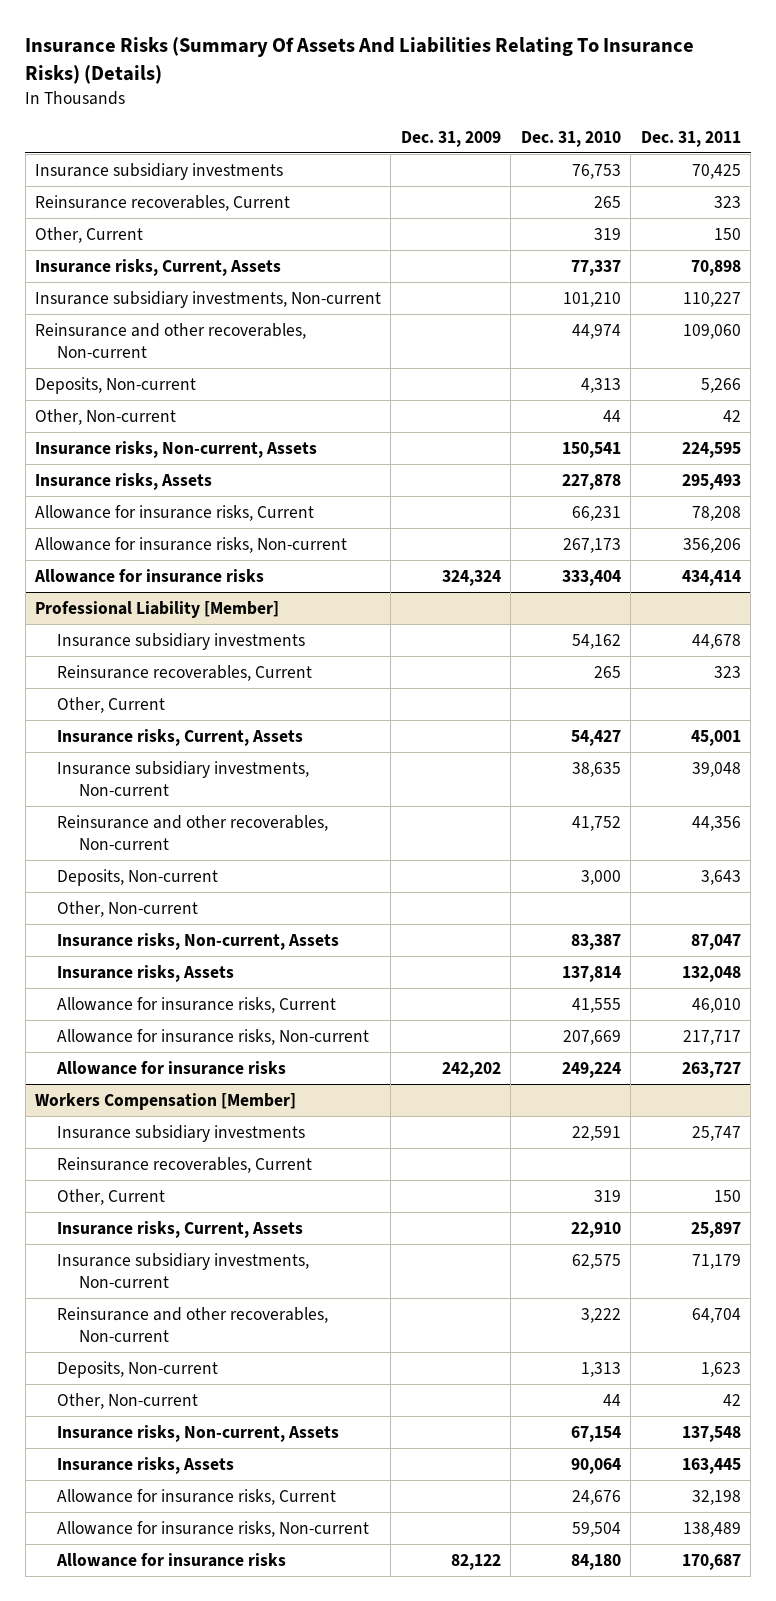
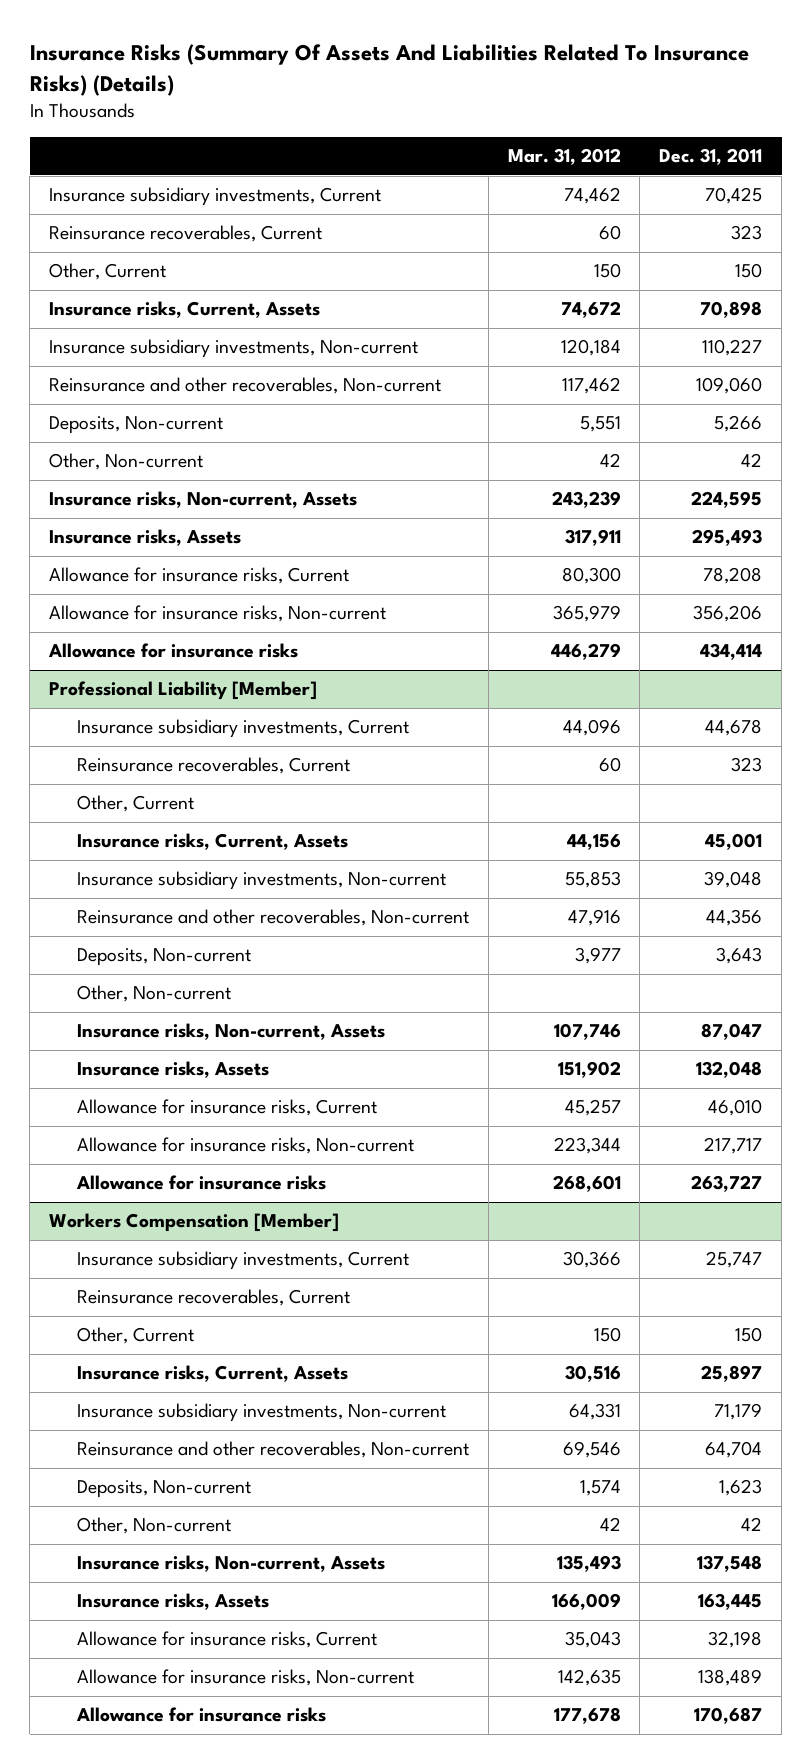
- Insurance Risks (Summary Of Assets And Liabilities Relating To Insurance Risks) (Details)
+ Insurance Risks (Summary Of Assets And Liabilities Related To Insurance Risks) (Details)
- | Dec. 31, 2009 | Dec. 31, 2010 | Dec. 31, 2011
+ | Mar. 31, 2012 | Dec. 31, 2011
- Insurance subsidiary investments | | 76,753 | 70,425
+ Insurance subsidiary investments, Current | 74,462 | 70,425
@ Professional Liability [Member]
- Insurance subsidiary investments | | 54,162 | 44,678
+ Insurance subsidiary investments, Current | 44,096 | 44,678
@ Workers Compensation [Member]
- Insurance subsidiary investments | | 22,591 | 25,747
+ Insurance subsidiary investments, Current | 30,366 | 25,747

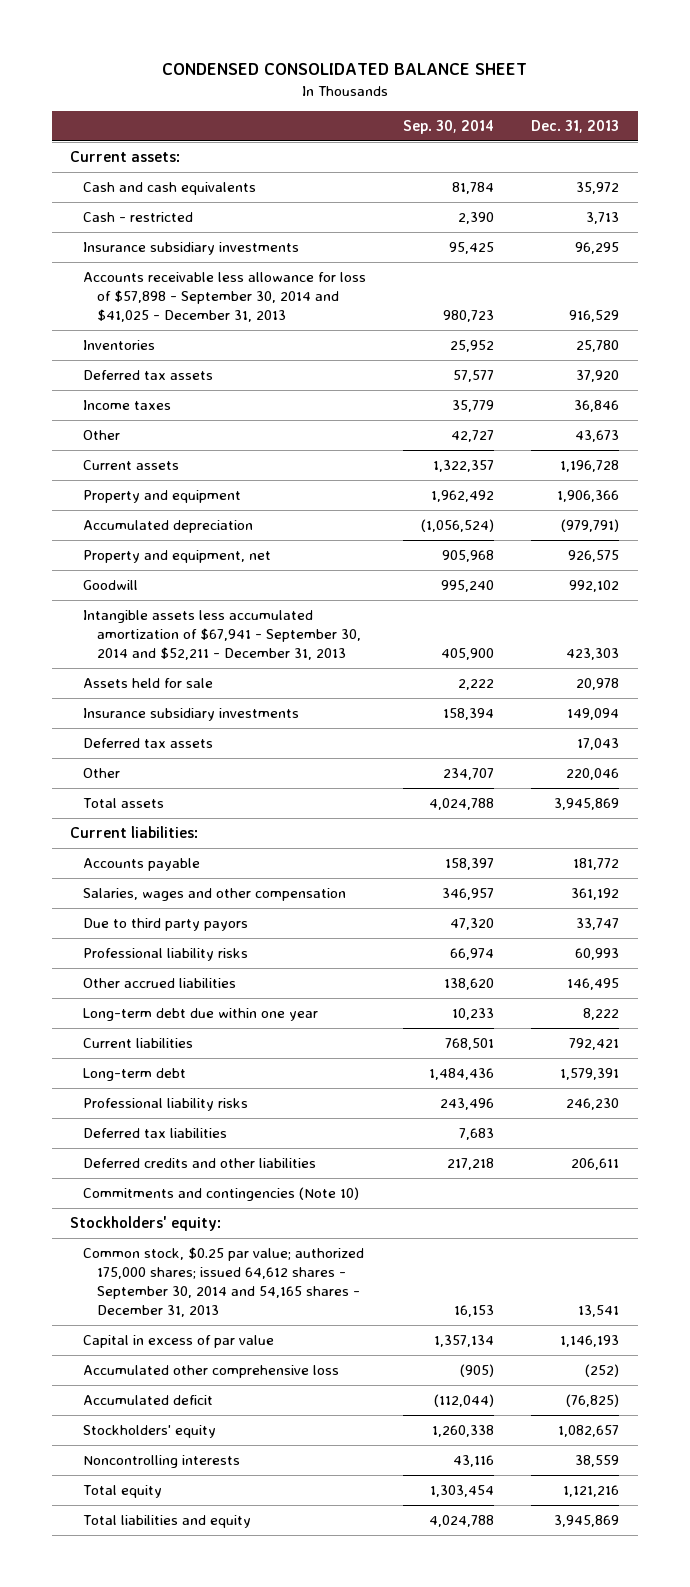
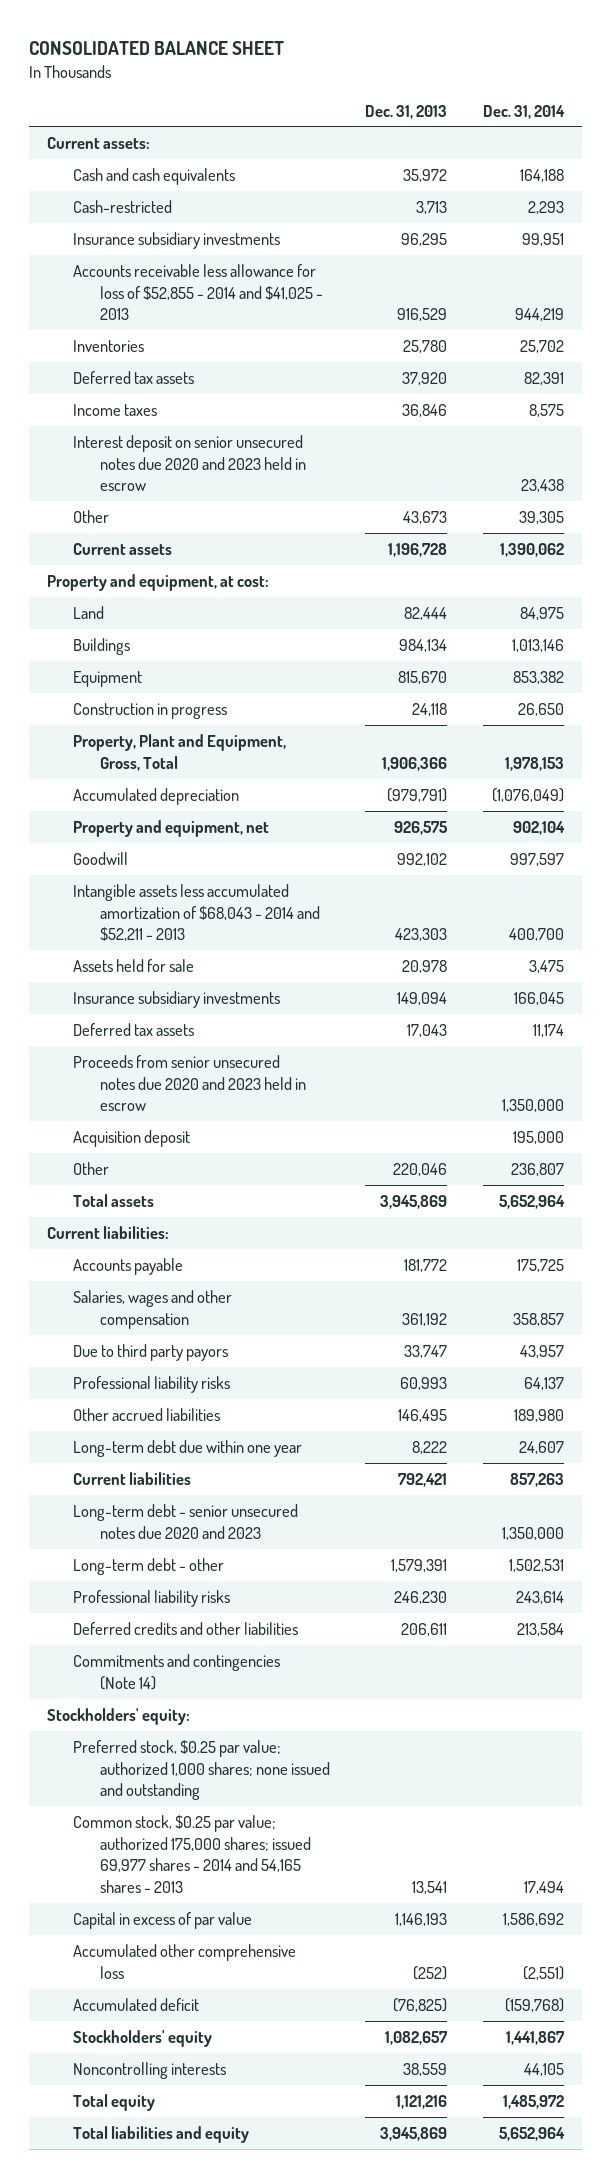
- CONDENSED CONSOLIDATED BALANCE SHEET
+ CONSOLIDATED BALANCE SHEET
- | Sep. 30, 2014 | Dec. 31, 2013
+ | Dec. 31, 2013 | Dec. 31, 2014
- Cash - restricted | 2,390 | 3,713
+ Cash-restricted | 3,713 | 2,293
- Accounts receivable less allowance for loss of $57,898 - September 30, 2014 and $41,025 - December 31, 2013 | 980,723 | 916,529
+ Accounts receivable less allowance for loss of $52,855 - 2014 and $41,025 - 2013 | 916,529 | 944,219
+ Interest deposit on senior unsecured notes due 2020 and 2023 held in escrow | | 23,438
- Property and equipment | 1,962,492 | 1,906,366
+ Property and equipment, at cost:
+ Land | 82,444 | 84,975
+ Buildings | 984,134 | 1,013,146
+ Equipment | 815,670 | 853,382
+ Construction in progress | 24,118 | 26,650
+ Property, Plant and Equipment, Gross, Total | 1,906,366 | 1,978,153
- Intangible assets less accumulated amortization of $67,941 - September 30, 2014 and $52,211 - December 31, 2013 | 405,900 | 423,303
+ Intangible assets less accumulated amortization of $68,043 - 2014 and $52,211 - 2013 | 423,303 | 400,700
+ Proceeds from senior unsecured notes due 2020 and 2023 held in escrow | | 1,350,000
+ Acquisition deposit | | 195,000
- Long-term debt | 1,484,436 | 1,579,391
+ Long-term debt - senior unsecured notes due 2020 and 2023 | | 1,350,000
+ Long-term debt - other | 1,579,391 | 1,502,531
- Deferred tax liabilities | 7,683 |
- Commitments and contingencies (Note 10)
+ Commitments and contingencies (Note 14)
- Common stock, $0.25 par value; authorized 175,000 shares; issued 64,612 shares - September 30, 2014 and 54,165 shares - December 31, 2013 | 16,153 | 13,541
+ Preferred stock, $0.25 par value; authorized 1,000 shares; none issued and outstanding
+ Common stock, $0.25 par value; authorized 175,000 shares; issued 69,977 shares - 2014 and 54,165 shares - 2013 | 13,541 | 17,494

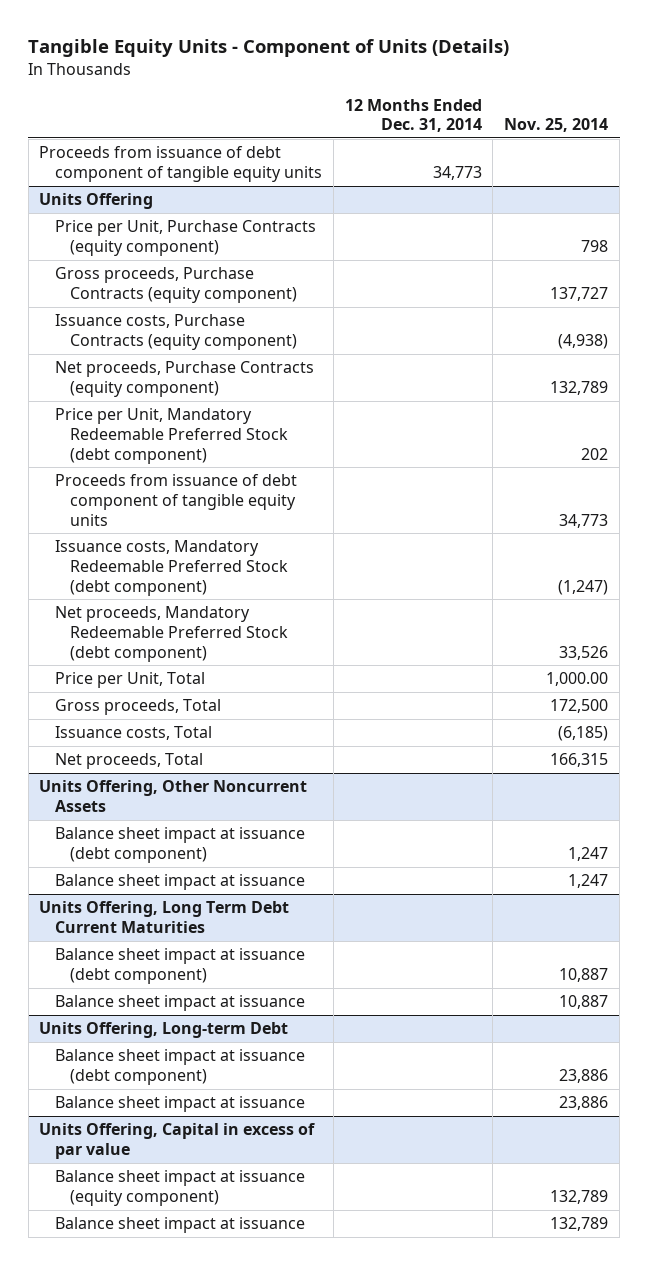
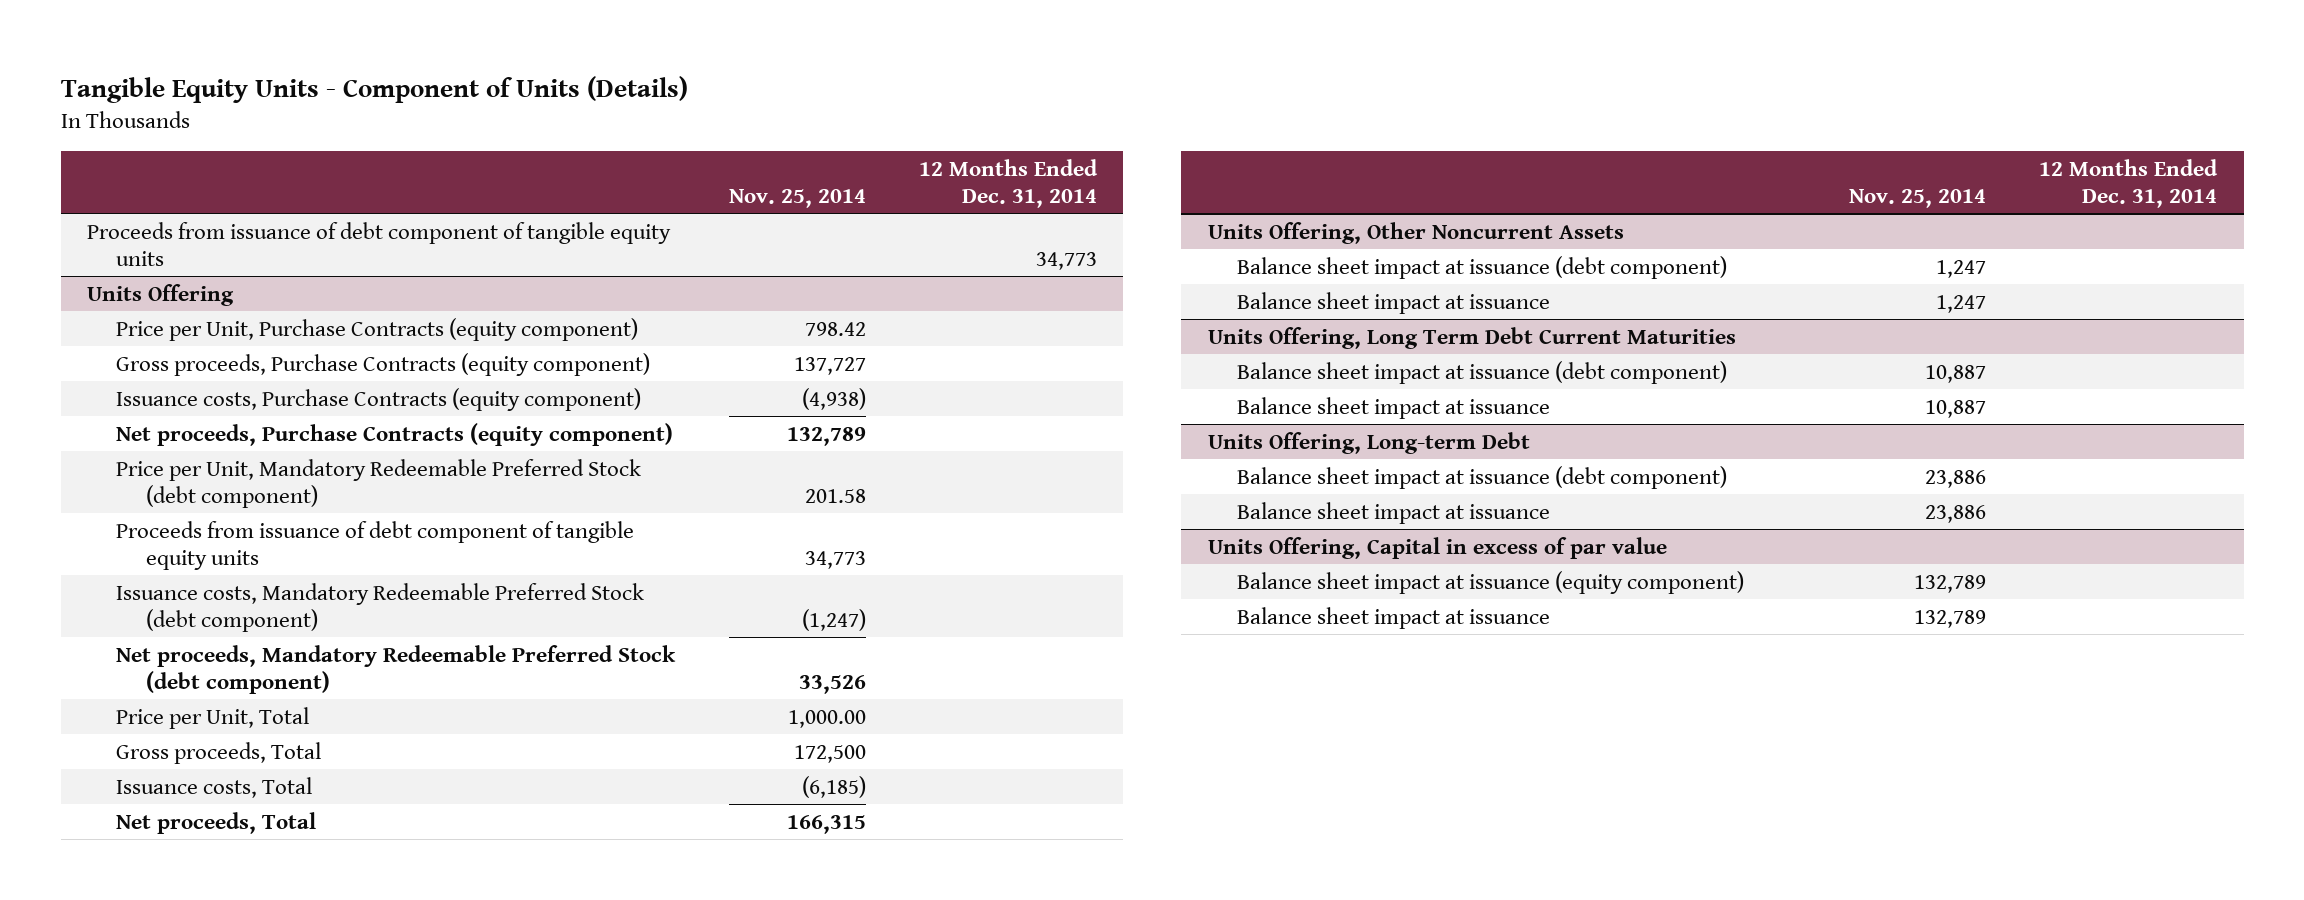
- | 12 Months Ended Dec. 31, 2014 | Nov. 25, 2014
+ | Nov. 25, 2014 | 12 Months Ended Dec. 31, 2014
@ Units Offering
- Price per Unit, Purchase Contracts (equity component) | | 798
+ Price per Unit, Purchase Contracts (equity component) | 798.42 |
- Price per Unit, Mandatory Redeemable Preferred Stock (debt component) | | 202
+ Price per Unit, Mandatory Redeemable Preferred Stock (debt component) | 201.58 |

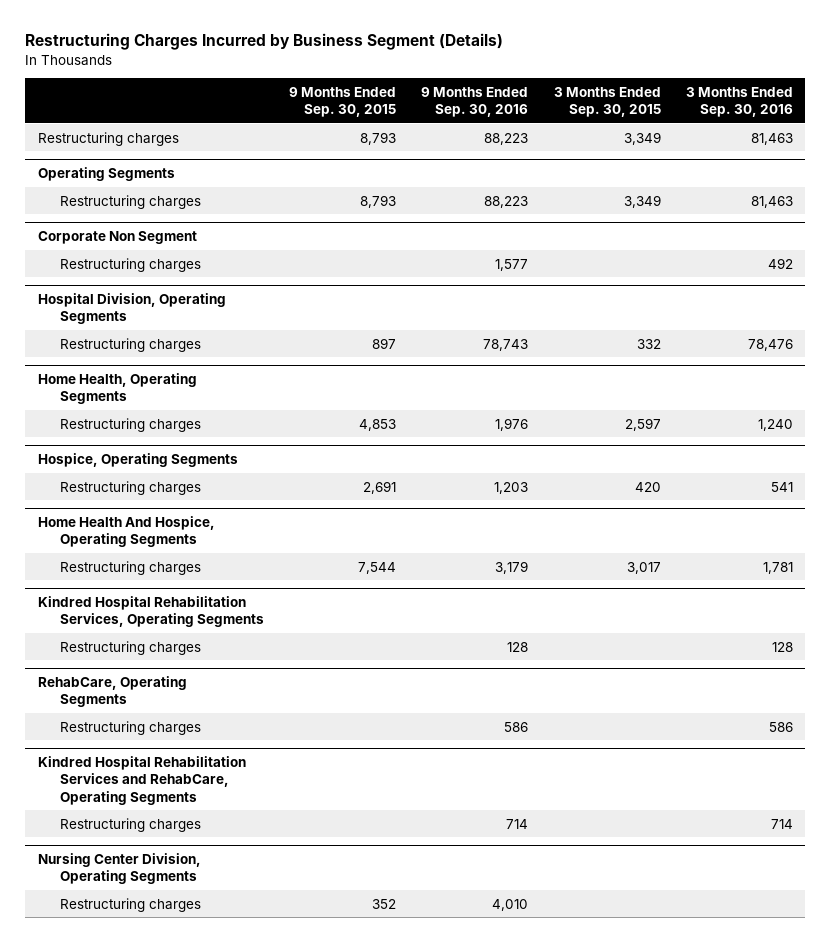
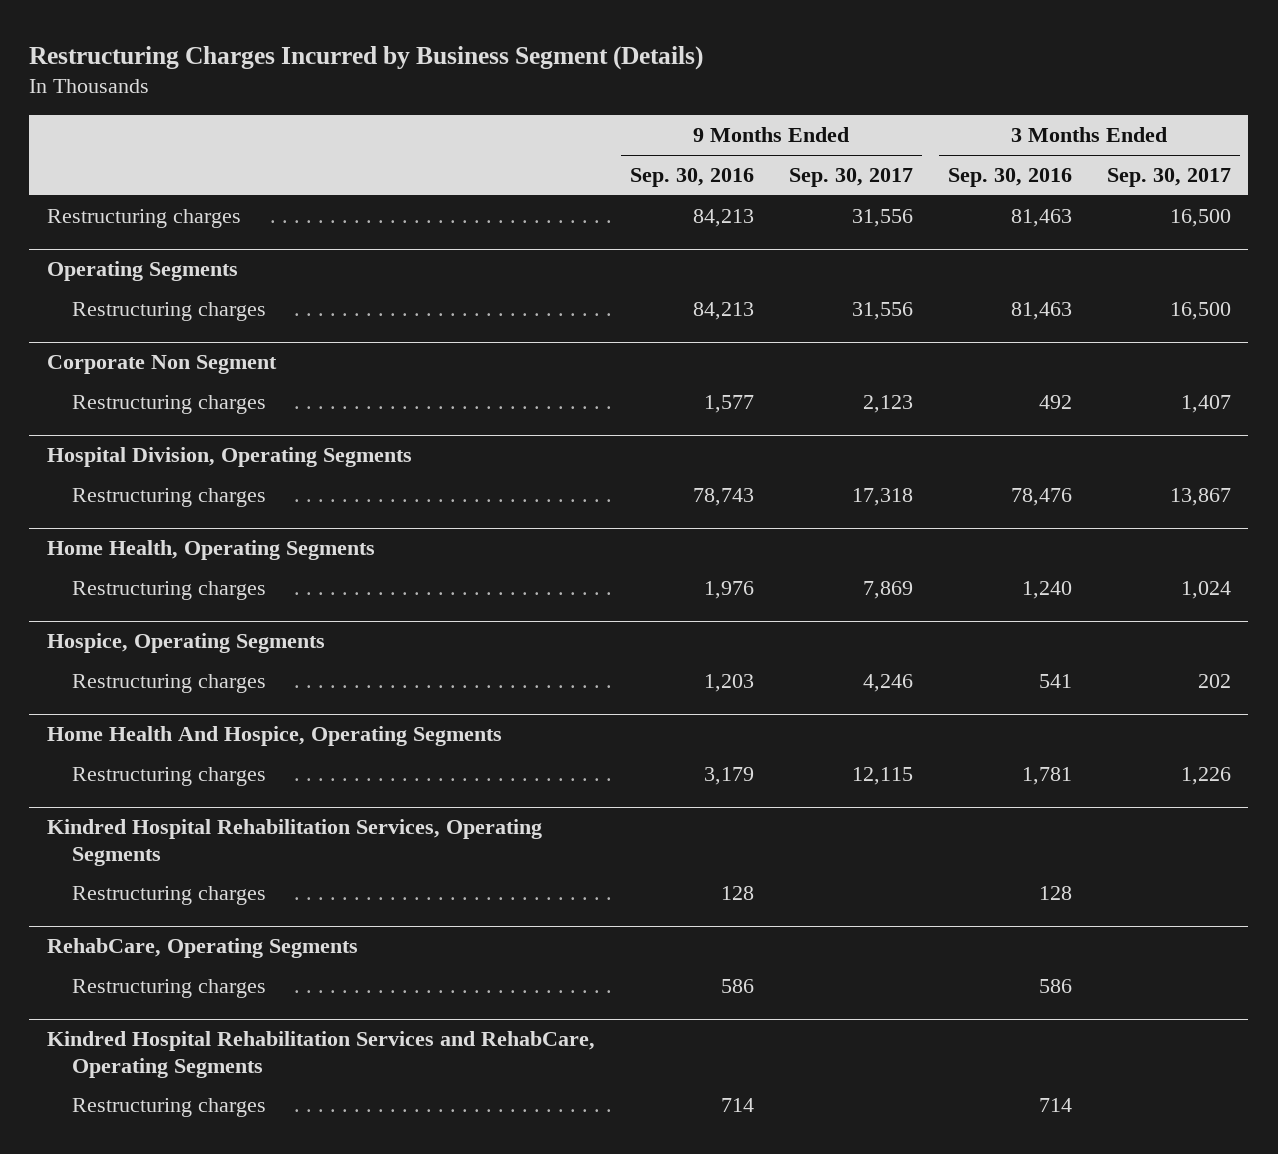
- | 9 Months Ended Sep. 30, 2015 | 9 Months Ended Sep. 30, 2016 | 3 Months Ended Sep. 30, 2015 | 3 Months Ended Sep. 30, 2016
+ | 9 Months Ended Sep. 30, 2016 | 9 Months Ended Sep. 30, 2017 | 3 Months Ended Sep. 30, 2016 | 3 Months Ended Sep. 30, 2017
- Restructuring charges | 8,793 | 88,223 | 3,349 | 81,463
+ Restructuring charges | 84,213 | 31,556 | 81,463 | 16,500
@ Operating Segments
- Restructuring charges | 8,793 | 88,223 | 3,349 | 81,463
+ Restructuring charges | 84,213 | 31,556 | 81,463 | 16,500
- Nursing Center Division, Operating Segments
- Restructuring charges | 352 | 4,010 | |

